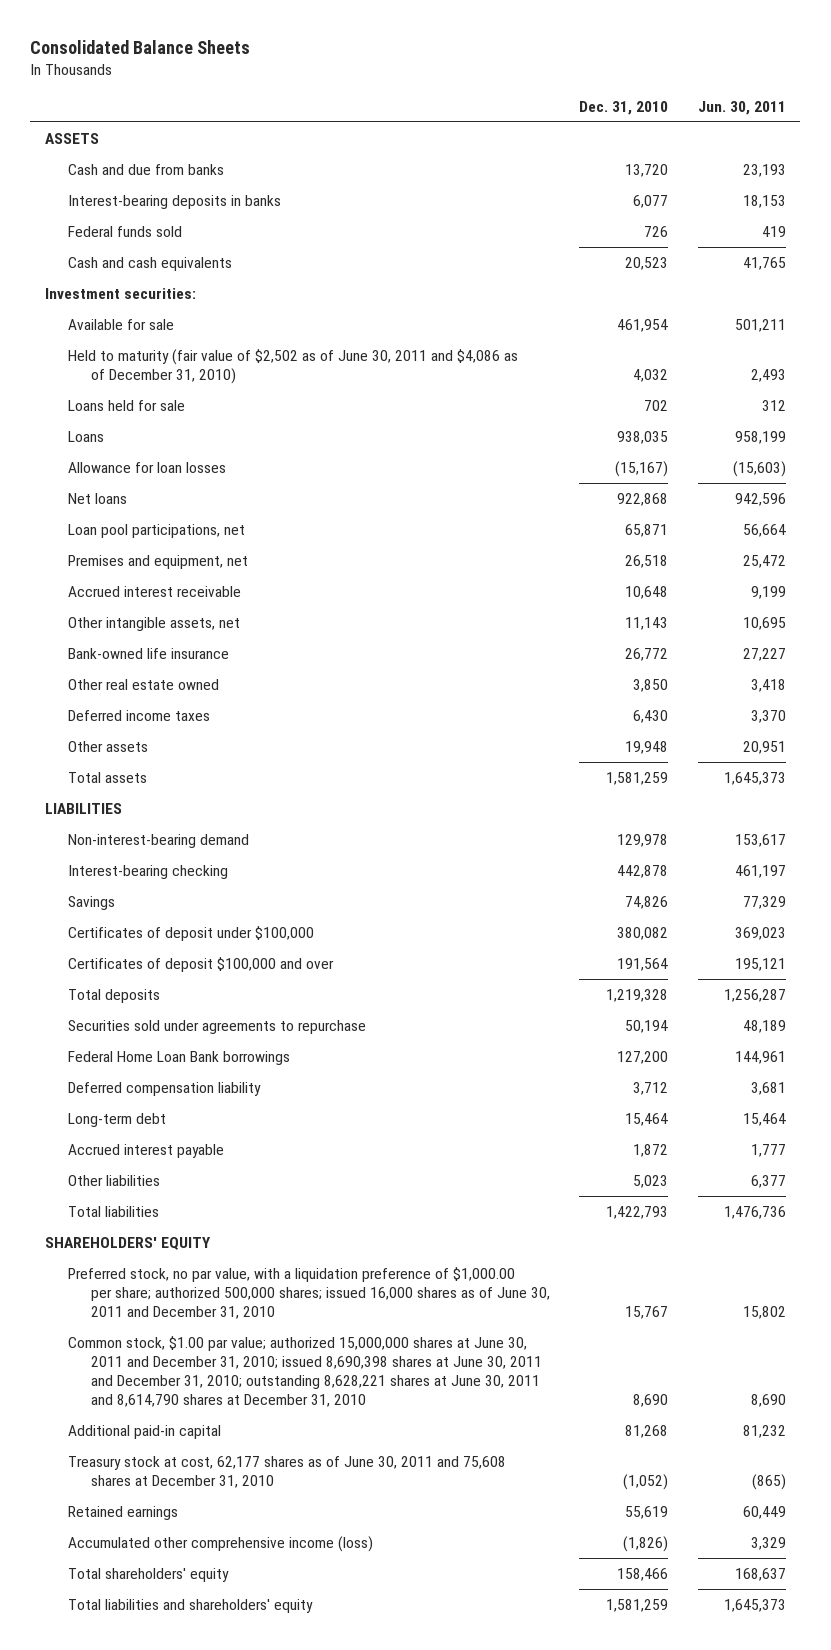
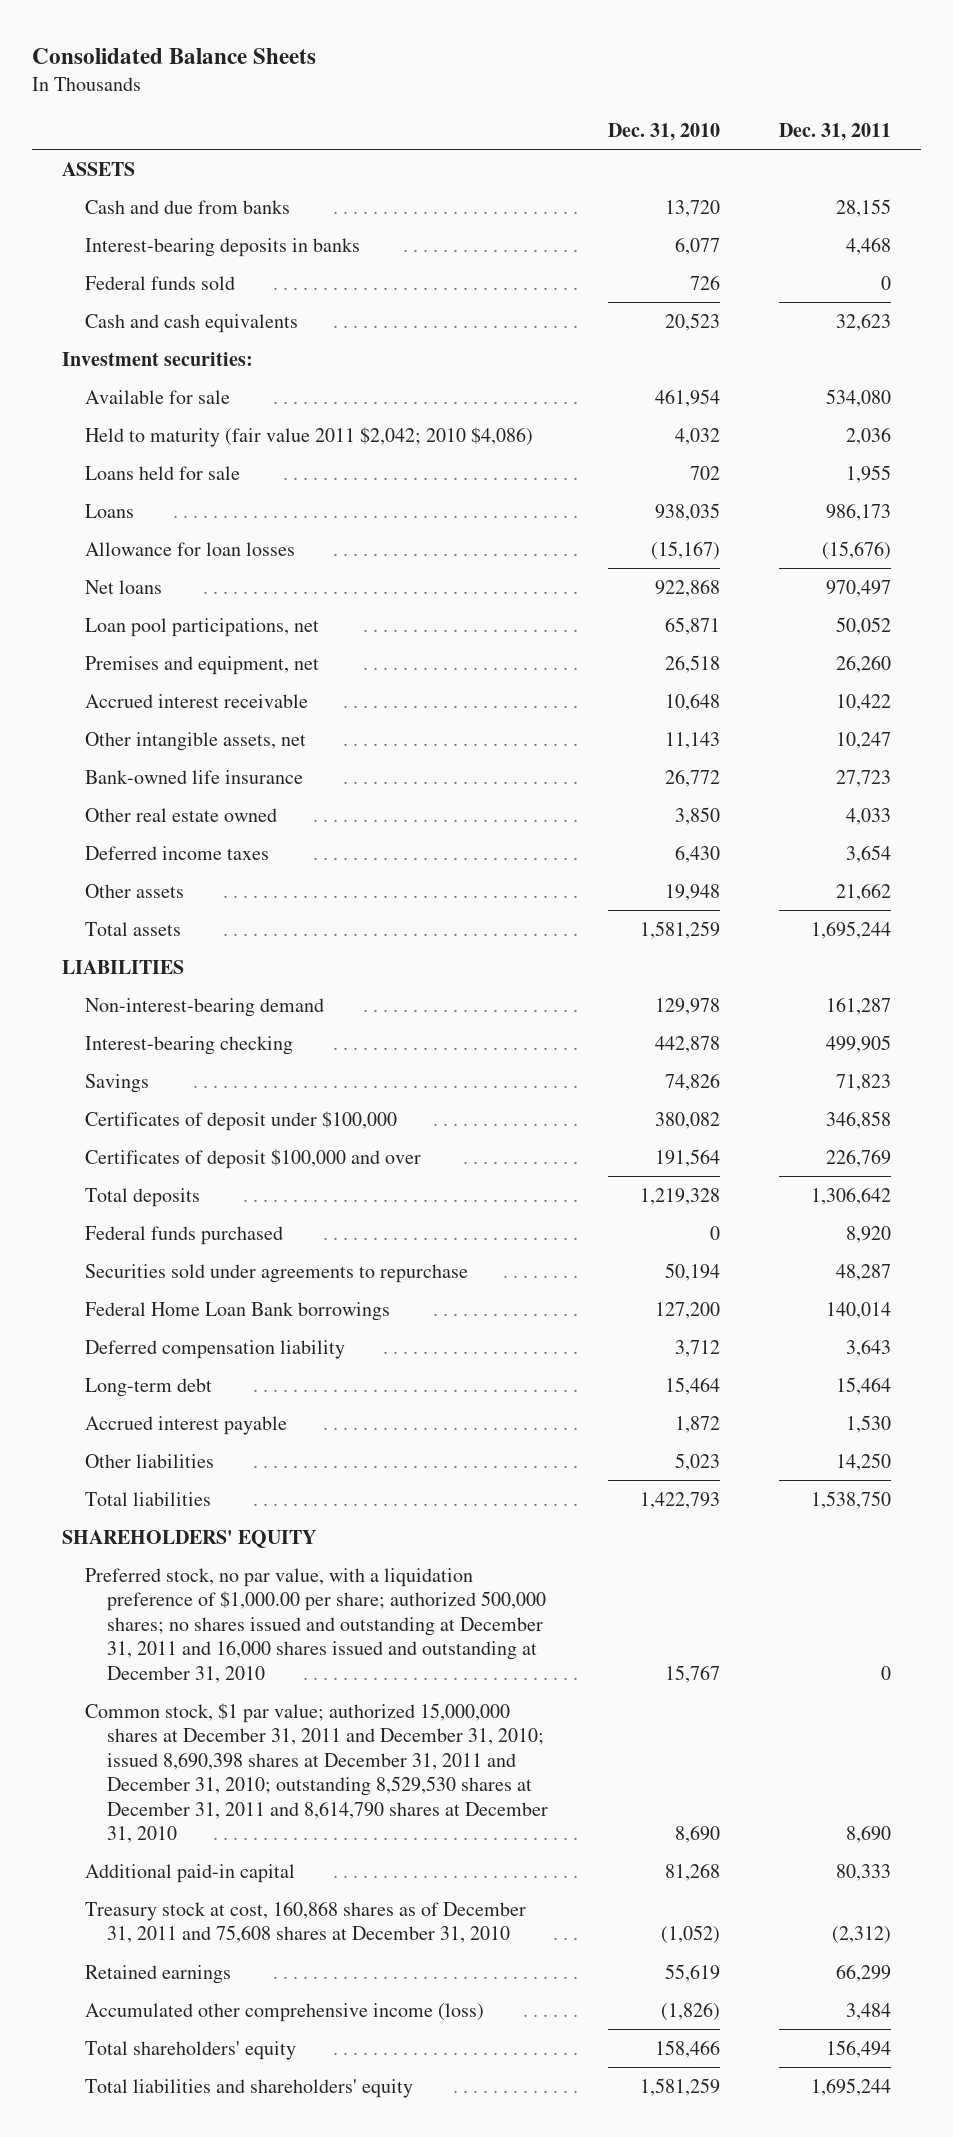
- | Dec. 31, 2010 | Jun. 30, 2011
+ | Dec. 31, 2010 | Dec. 31, 2011
- Held to maturity (fair value of $2,502 as of June 30, 2011 and $4,086 as of December 31, 2010) | 4,032 | 2,493
+ Held to maturity (fair value 2011 $2,042; 2010 $4,086) | 4,032 | 2,036
+ Federal funds purchased | 0 | 8,920
- Preferred stock, no par value, with a liquidation preference of $1,000.00 per share; authorized 500,000 shares; issued 16,000 shares as of June 30, 2011 and December 31, 2010 | 15,767 | 15,802
- Common stock, $1.00 par value; authorized 15,000,000 shares at June 30, 2011 and December 31, 2010; issued 8,690,398 shares at June 30, 2011 and December 31, 2010; outstanding 8,628,221 shares at June 30, 2011 and 8,614,790 shares at December 31, 2010 | 8,690 | 8,690
+ Preferred stock, no par value, with a liquidation preference of $1,000.00 per share; authorized 500,000 shares; no shares issued and outstanding at December 31, 2011 and 16,000 shares issued and outstanding at December 31, 2010 | 15,767 | 0
+ Common stock, $1 par value; authorized 15,000,000 shares at December 31, 2011 and December 31, 2010; issued 8,690,398 shares at December 31, 2011 and December 31, 2010; outstanding 8,529,530 shares at December 31, 2011 and 8,614,790 shares at December 31, 2010 | 8,690 | 8,690
- Treasury stock at cost, 62,177 shares as of June 30, 2011 and 75,608 shares at December 31, 2010 | (1,052) | (865)
+ Treasury stock at cost, 160,868 shares as of December 31, 2011 and 75,608 shares at December 31, 2010 | (1,052) | (2,312)

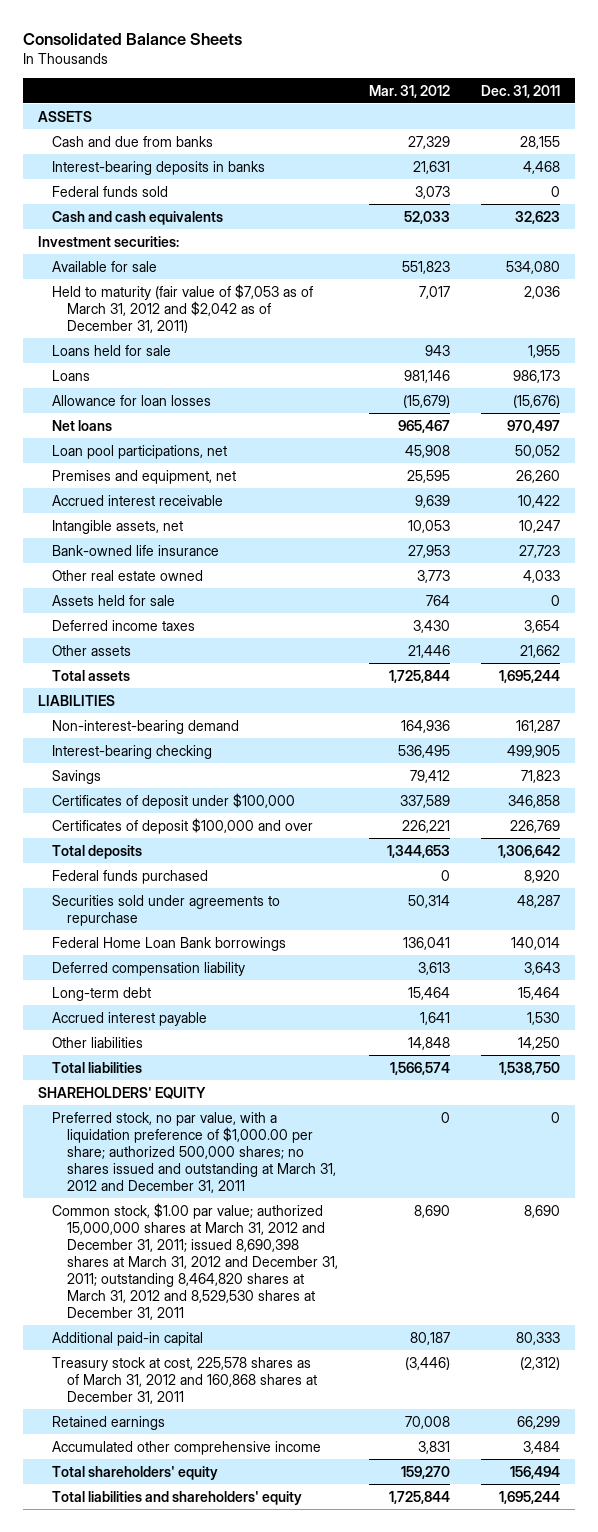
- | Dec. 31, 2010 | Dec. 31, 2011
+ | Mar. 31, 2012 | Dec. 31, 2011
- Held to maturity (fair value 2011 $2,042; 2010 $4,086) | 4,032 | 2,036
+ Held to maturity (fair value of $7,053 as of March 31, 2012 and $2,042 as of December 31, 2011) | 7,017 | 2,036
- Other intangible assets, net | 11,143 | 10,247
+ Intangible assets, net | 10,053 | 10,247
+ Assets held for sale | 764 | 0
- Preferred stock, no par value, with a liquidation preference of $1,000.00 per share; authorized 500,000 shares; no shares issued and outstanding at December 31, 2011 and 16,000 shares issued and outstanding at December 31, 2010 | 15,767 | 0
- Common stock, $1 par value; authorized 15,000,000 shares at December 31, 2011 and December 31, 2010; issued 8,690,398 shares at December 31, 2011 and December 31, 2010; outstanding 8,529,530 shares at December 31, 2011 and 8,614,790 shares at December 31, 2010 | 8,690 | 8,690
+ Preferred stock, no par value, with a liquidation preference of $1,000.00 per share; authorized 500,000 shares; no shares issued and outstanding at March 31, 2012 and December 31, 2011 | 0 | 0
+ Common stock, $1.00 par value; authorized 15,000,000 shares at March 31, 2012 and December 31, 2011; issued 8,690,398 shares at March 31, 2012 and December 31, 2011; outstanding 8,464,820 shares at March 31, 2012 and 8,529,530 shares at December 31, 2011 | 8,690 | 8,690
- Treasury stock at cost, 160,868 shares as of December 31, 2011 and 75,608 shares at December 31, 2010 | (1,052) | (2,312)
+ Treasury stock at cost, 225,578 shares as of March 31, 2012 and 160,868 shares at December 31, 2011 | (3,446) | (2,312)
- Accumulated other comprehensive income (loss) | (1,826) | 3,484
+ Accumulated other comprehensive income | 3,831 | 3,484

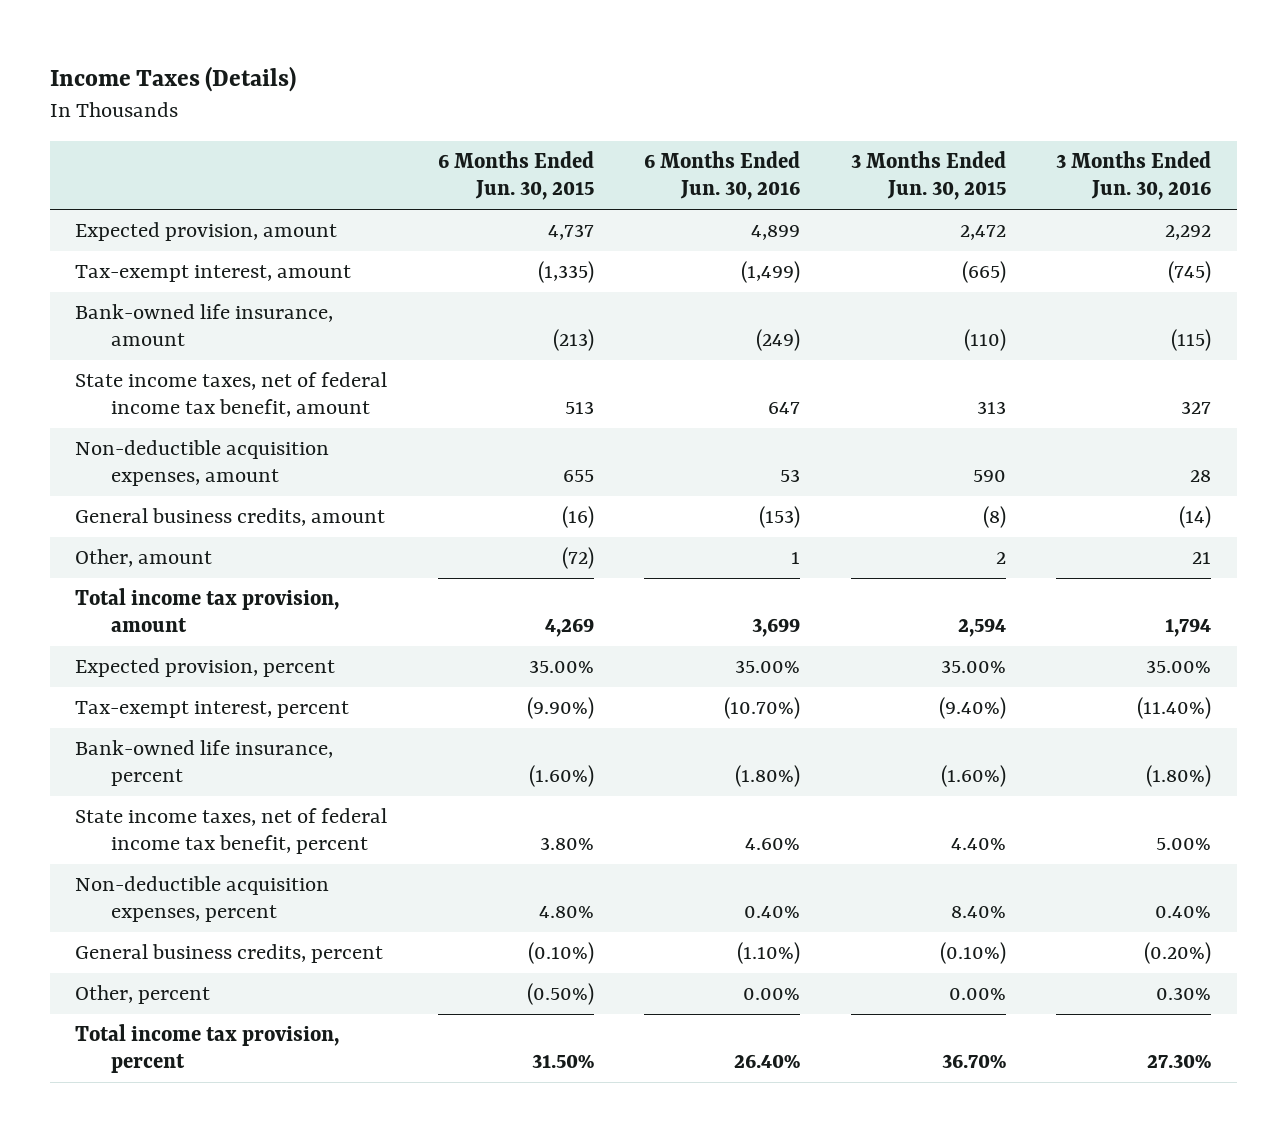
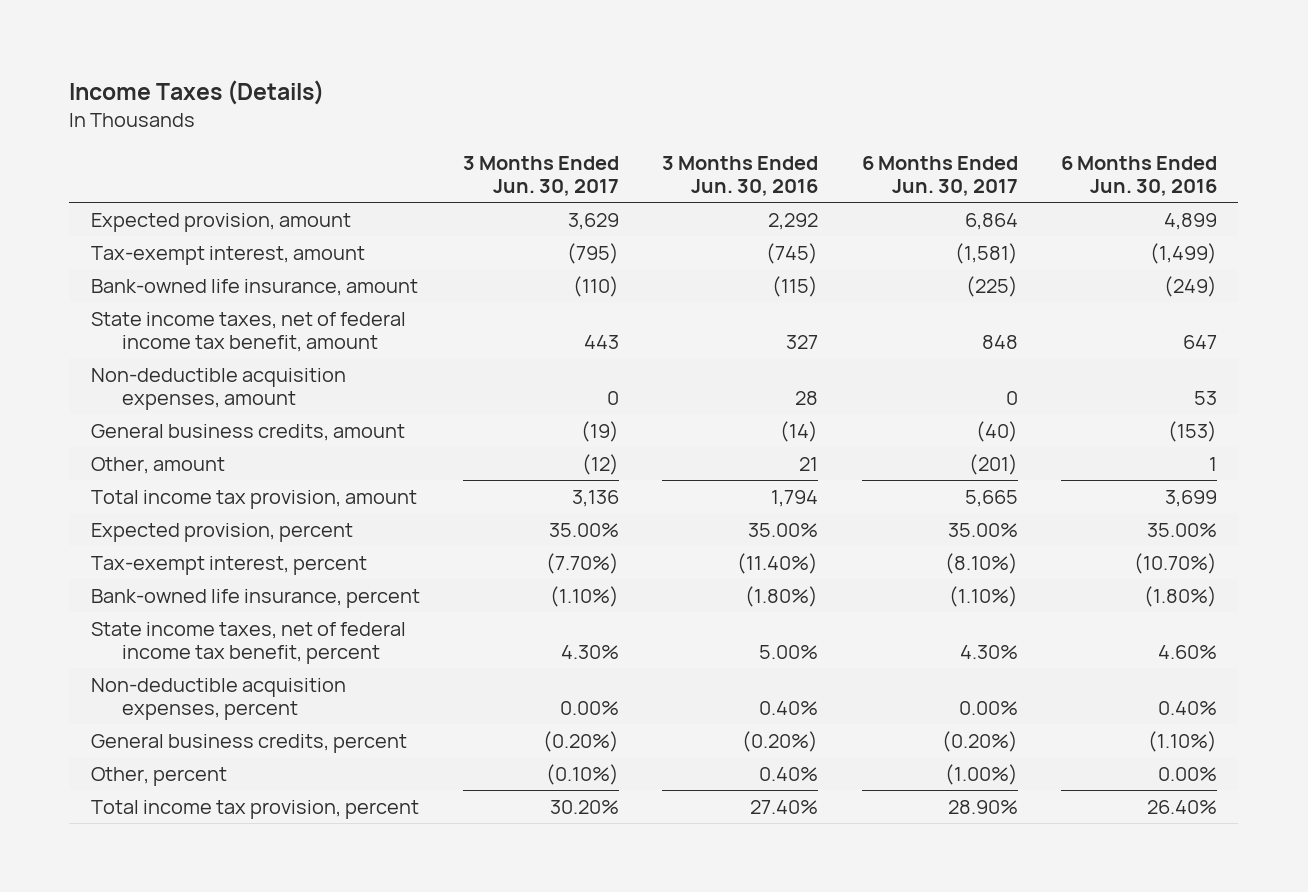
- | 6 Months Ended Jun. 30, 2015 | 6 Months Ended Jun. 30, 2016 | 3 Months Ended Jun. 30, 2015 | 3 Months Ended Jun. 30, 2016
+ | 3 Months Ended Jun. 30, 2017 | 3 Months Ended Jun. 30, 2016 | 6 Months Ended Jun. 30, 2017 | 6 Months Ended Jun. 30, 2016
- Other, percent | (0.50%) | 0.00% | 0.00% | 0.30%
- Total income tax provision, percent | 31.50% | 26.40% | 36.70% | 27.30%
+ Other, percent | (0.10%) | 0.40% | (1.00%) | 0.00%
+ Total income tax provision, percent | 30.20% | 27.40% | 28.90% | 26.40%

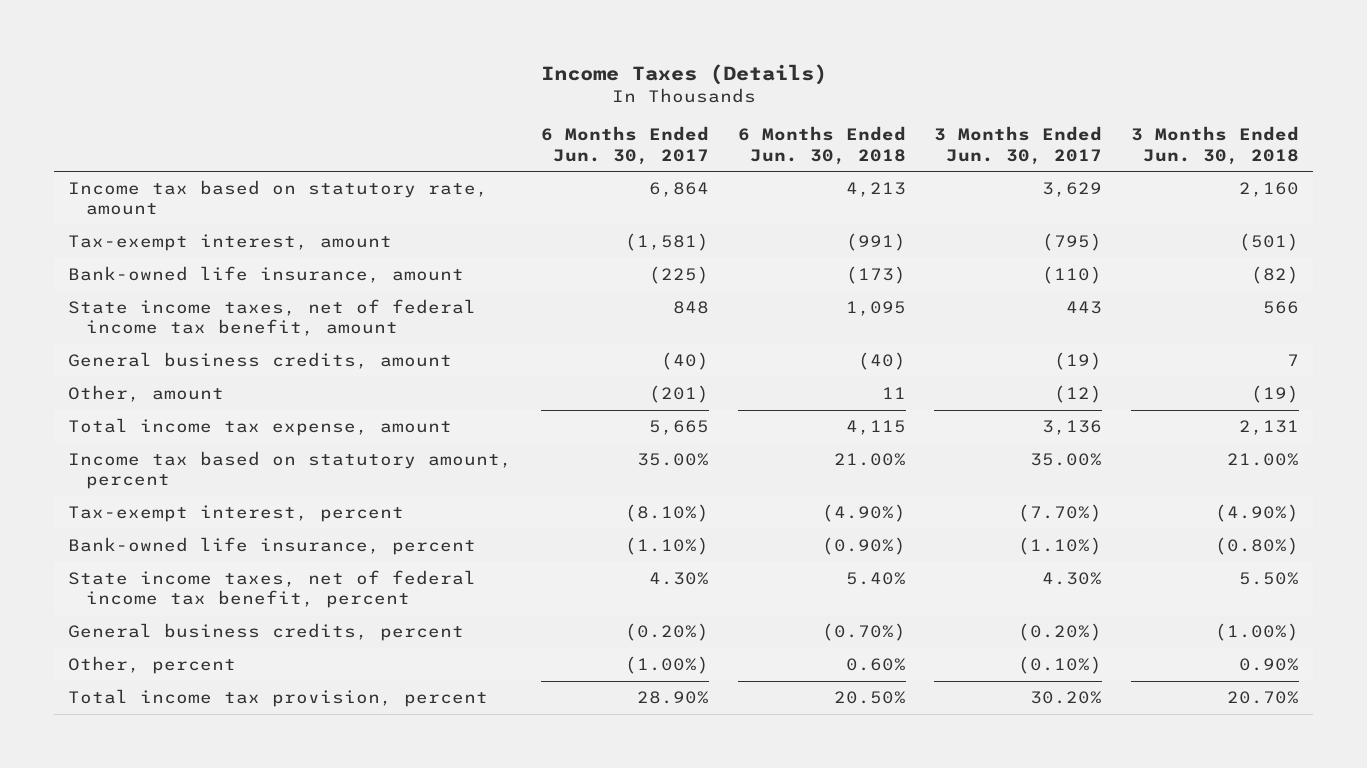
- | 3 Months Ended Jun. 30, 2017 | 3 Months Ended Jun. 30, 2016 | 6 Months Ended Jun. 30, 2017 | 6 Months Ended Jun. 30, 2016
+ | 6 Months Ended Jun. 30, 2017 | 6 Months Ended Jun. 30, 2018 | 3 Months Ended Jun. 30, 2017 | 3 Months Ended Jun. 30, 2018
- Expected provision, amount | 3,629 | 2,292 | 6,864 | 4,899
+ Income tax based on statutory rate, amount | 6,864 | 4,213 | 3,629 | 2,160
- Non-deductible acquisition expenses, amount | 0 | 28 | 0 | 53
- Total income tax provision, amount | 3,136 | 1,794 | 5,665 | 3,699
- Expected provision, percent | 35.00% | 35.00% | 35.00% | 35.00%
+ Total income tax expense, amount | 5,665 | 4,115 | 3,136 | 2,131
+ Income tax based on statutory amount, percent | 35.00% | 21.00% | 35.00% | 21.00%
- Non-deductible acquisition expenses, percent | 0.00% | 0.40% | 0.00% | 0.40%

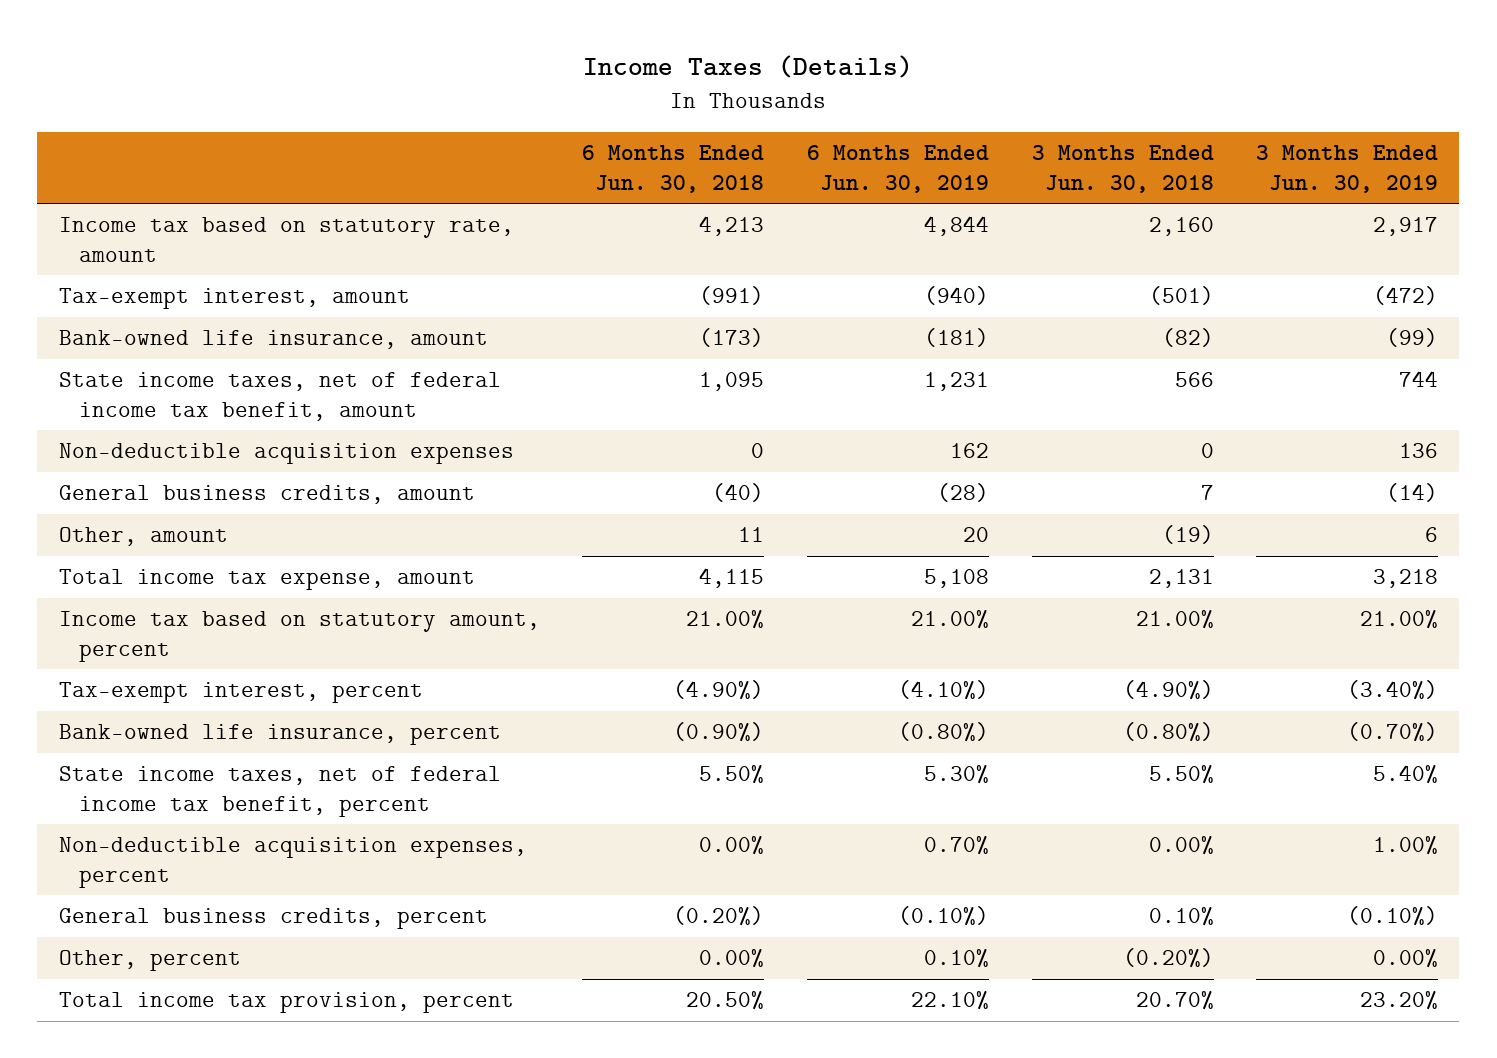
- | 6 Months Ended Jun. 30, 2017 | 6 Months Ended Jun. 30, 2018 | 3 Months Ended Jun. 30, 2017 | 3 Months Ended Jun. 30, 2018
+ | 6 Months Ended Jun. 30, 2018 | 6 Months Ended Jun. 30, 2019 | 3 Months Ended Jun. 30, 2018 | 3 Months Ended Jun. 30, 2019
+ Non-deductible acquisition expenses | 0 | 162 | 0 | 136
- State income taxes, net of federal income tax benefit, percent | 4.30% | 5.40% | 4.30% | 5.50%
- General business credits, percent | (0.20%) | (0.70%) | (0.20%) | (1.00%)
- Other, percent | (1.00%) | 0.60% | (0.10%) | 0.90%
+ State income taxes, net of federal income tax benefit, percent | 5.50% | 5.30% | 5.50% | 5.40%
+ Non-deductible acquisition expenses, percent | 0.00% | 0.70% | 0.00% | 1.00%
+ General business credits, percent | (0.20%) | (0.10%) | 0.10% | (0.10%)
+ Other, percent | 0.00% | 0.10% | (0.20%) | 0.00%

